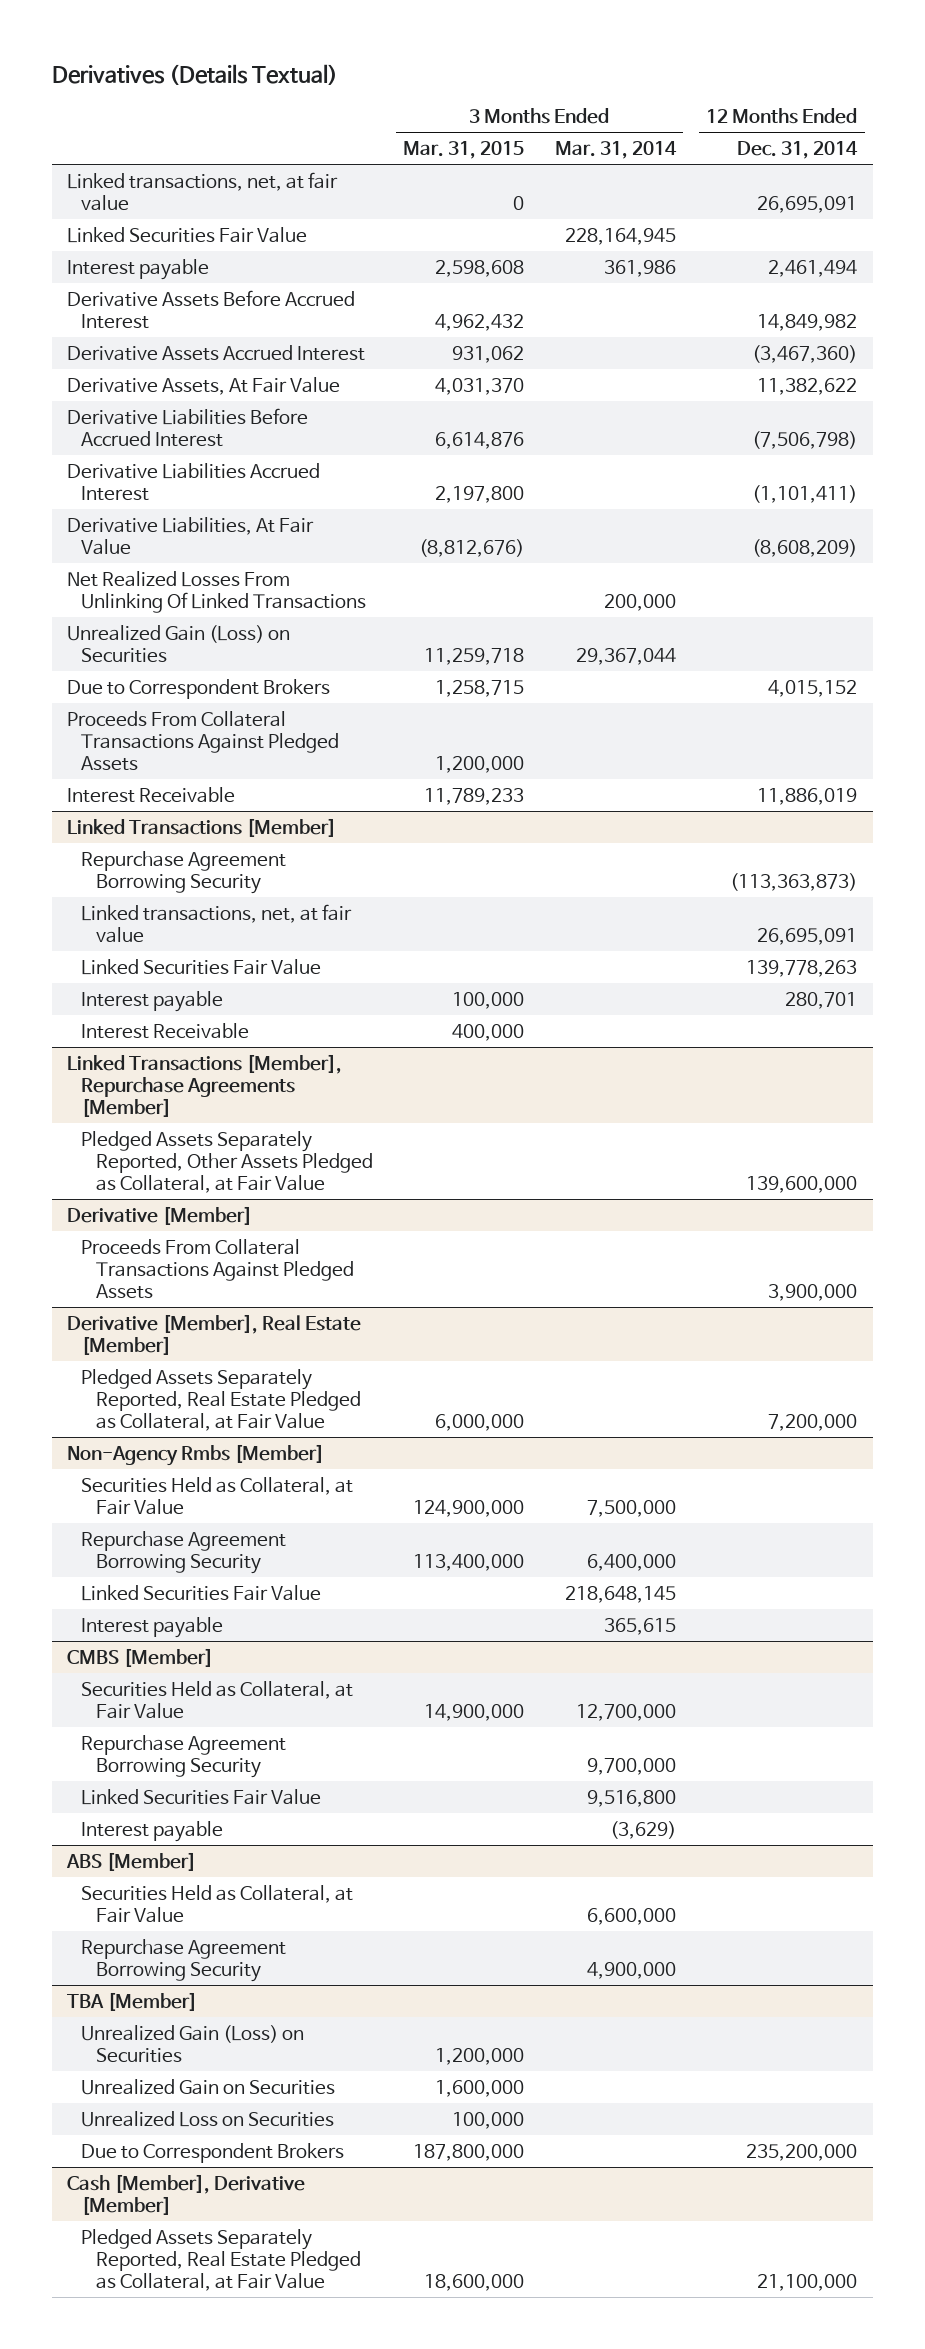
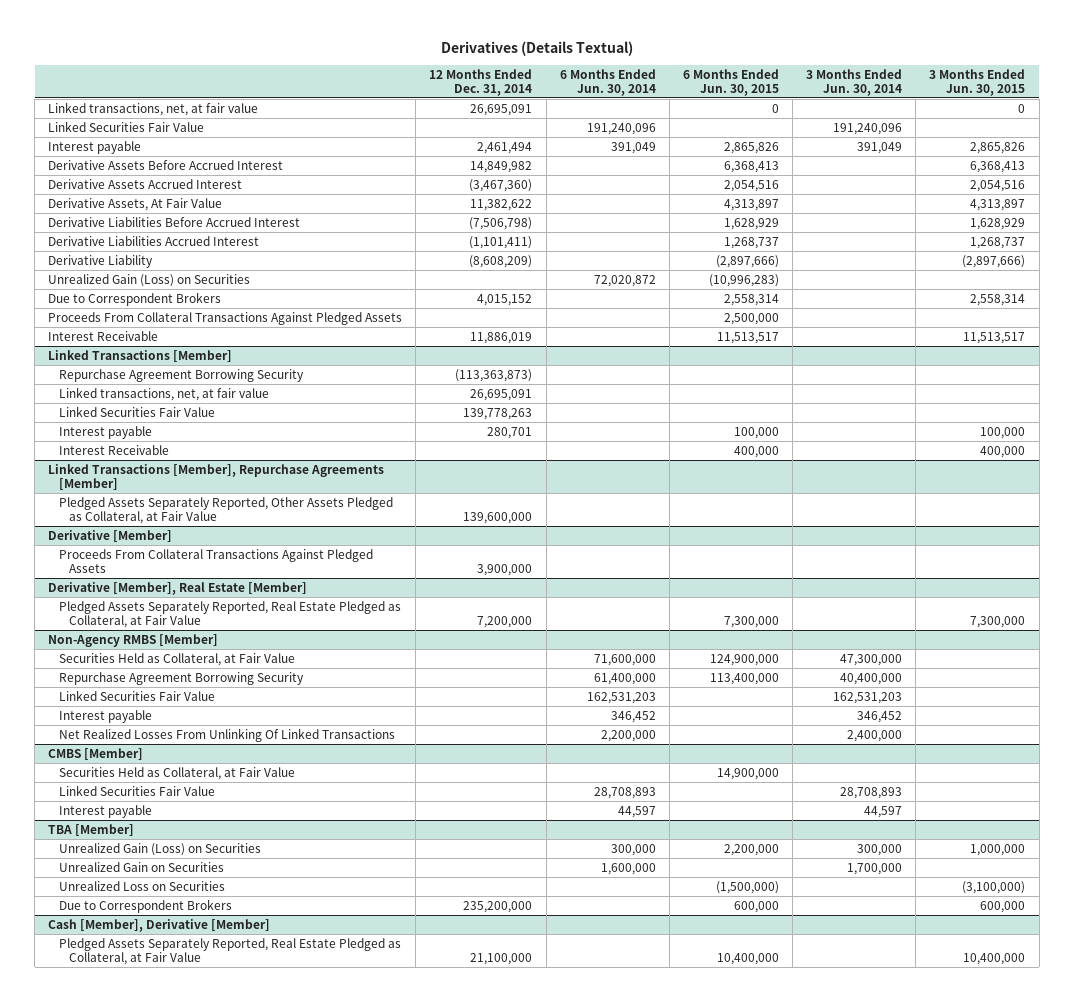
- | 3 Months Ended Mar. 31, 2015 | 3 Months Ended Mar. 31, 2014 | 12 Months Ended Dec. 31, 2014
+ | 12 Months Ended Dec. 31, 2014 | 6 Months Ended Jun. 30, 2014 | 6 Months Ended Jun. 30, 2015 | 3 Months Ended Jun. 30, 2014 | 3 Months Ended Jun. 30, 2015
- Derivative Liabilities, At Fair Value | (8,812,676) | | (8,608,209)
- Net Realized Losses From Unlinking Of Linked Transactions | | 200,000 |
+ Derivative Liability | (8,608,209) | | (2,897,666) | | (2,897,666)
- Non-Agency Rmbs [Member]
+ Non-Agency RMBS [Member]
+ Net Realized Losses From Unlinking Of Linked Transactions | | 2,200,000 | | 2,400,000 |
@ CMBS [Member]
- Repurchase Agreement Borrowing Security | | 9,700,000 |
- ABS [Member]
- Securities Held as Collateral, at Fair Value | | 6,600,000 |
- Repurchase Agreement Borrowing Security | | 4,900,000 |

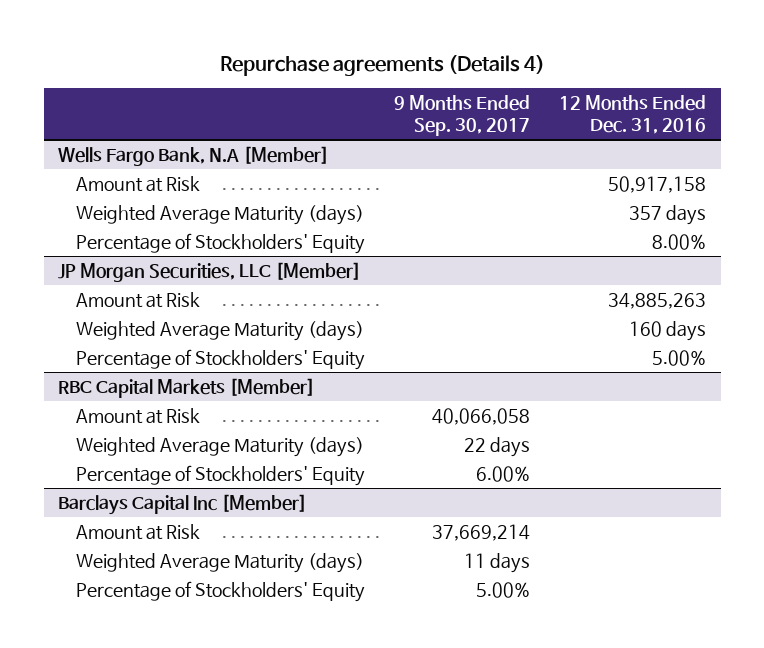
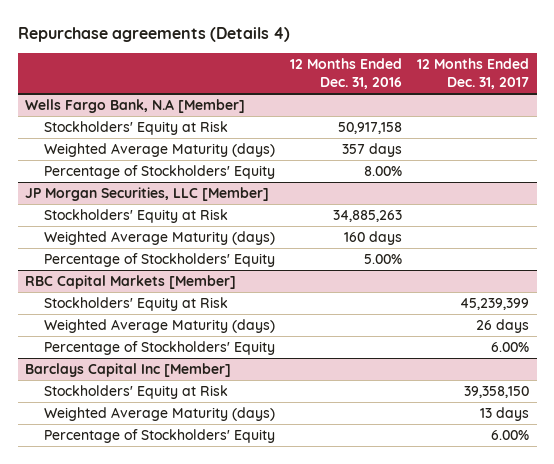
- | 9 Months Ended Sep. 30, 2017 | 12 Months Ended Dec. 31, 2016
+ | 12 Months Ended Dec. 31, 2016 | 12 Months Ended Dec. 31, 2017
@ Wells Fargo Bank, N.A [Member]
- Amount at Risk | | 50,917,158
+ Stockholders' Equity at Risk | 50,917,158 |
@ JP Morgan Securities, LLC [Member]
- Amount at Risk | | 34,885,263
+ Stockholders' Equity at Risk | 34,885,263 |
@ RBC Capital Markets [Member]
- Amount at Risk | 40,066,058 |
+ Stockholders' Equity at Risk | | 45,239,399
@ Barclays Capital Inc [Member]
- Amount at Risk | 37,669,214 |
+ Stockholders' Equity at Risk | | 39,358,150

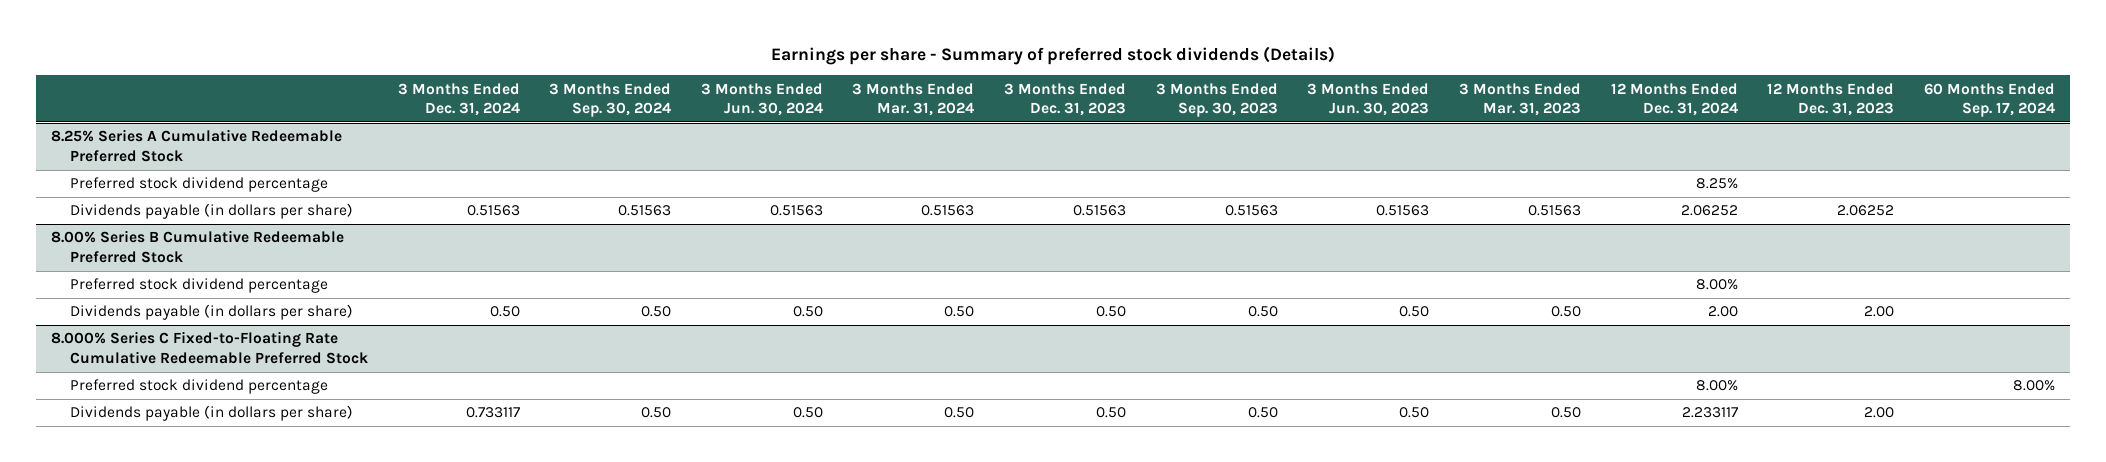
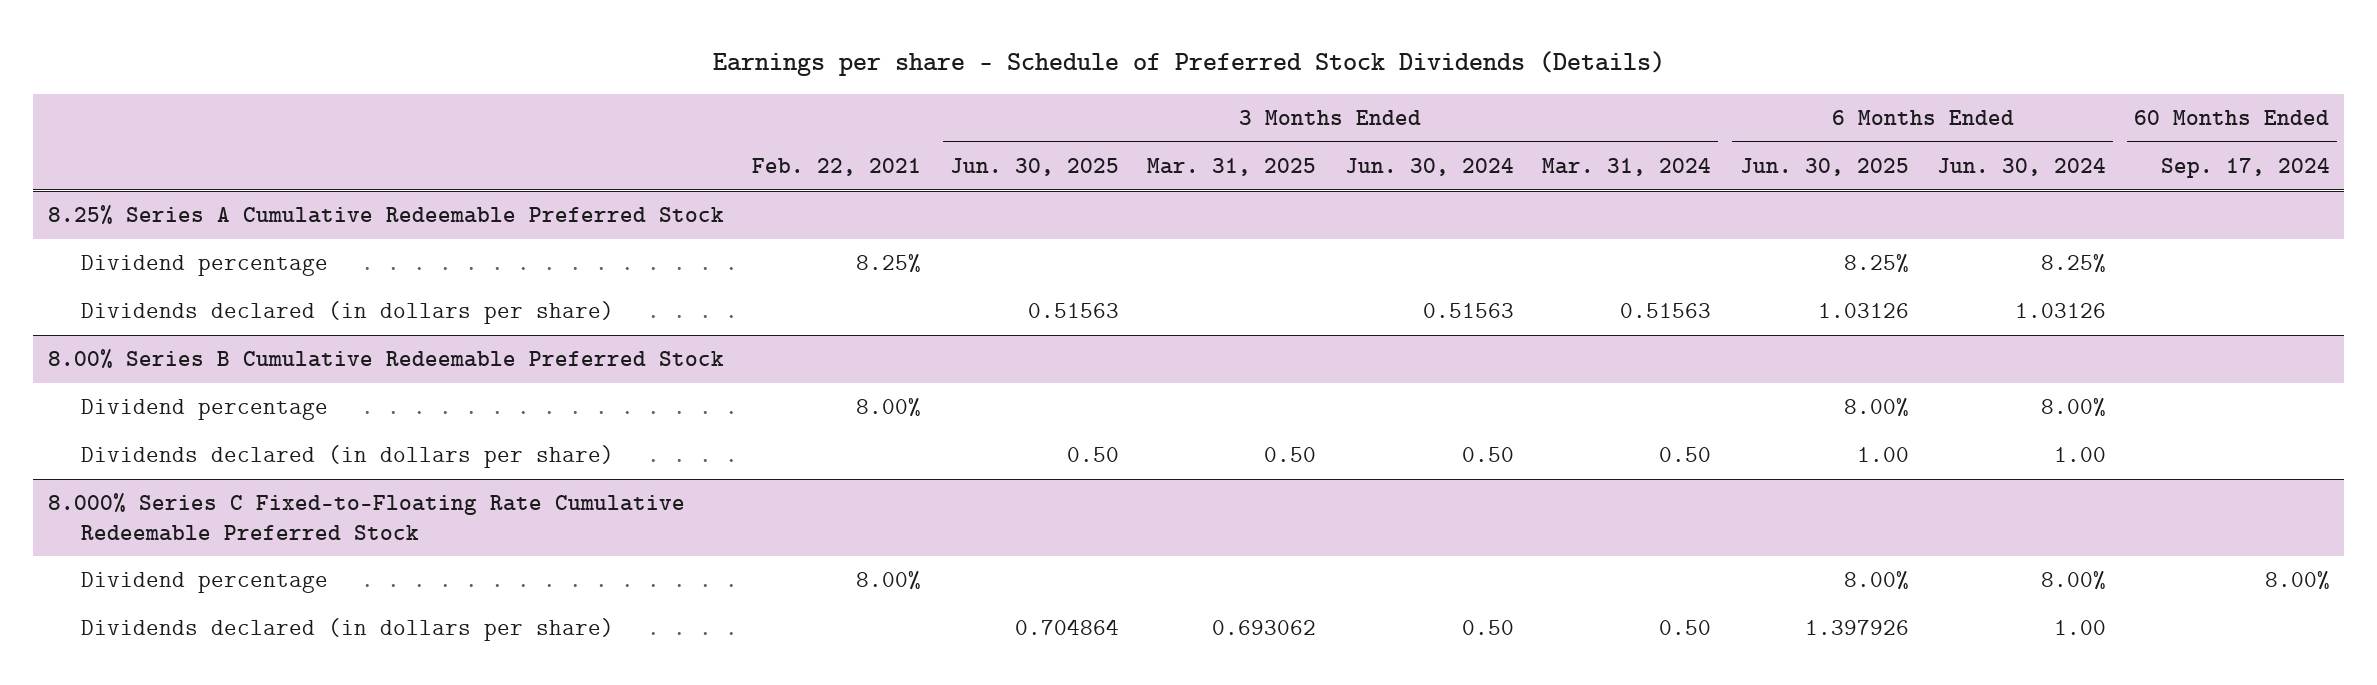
- Earnings per share - Summary of preferred stock dividends (Details)
+ Earnings per share - Schedule of Preferred Stock Dividends (Details)
- | 3 Months Ended Dec. 31, 2024 | 3 Months Ended Sep. 30, 2024 | 3 Months Ended Jun. 30, 2024 | 3 Months Ended Mar. 31, 2024 | 3 Months Ended Dec. 31, 2023 | 3 Months Ended Sep. 30, 2023 | 3 Months Ended Jun. 30, 2023 | 3 Months Ended Mar. 31, 2023 | 12 Months Ended Dec. 31, 2024 | 12 Months Ended Dec. 31, 2023 | 60 Months Ended Sep. 17, 2024
+ | Feb. 22, 2021 | 3 Months Ended Jun. 30, 2025 | 3 Months Ended Mar. 31, 2025 | 3 Months Ended Jun. 30, 2024 | 3 Months Ended Mar. 31, 2024 | 6 Months Ended Jun. 30, 2025 | 6 Months Ended Jun. 30, 2024 | 60 Months Ended Sep. 17, 2024
@ 8.25% Series A Cumulative Redeemable Preferred Stock
- Preferred stock dividend percentage | | | | | | | | | 8.25% | |
- Dividends payable (in dollars per share) | 0.51563 | 0.51563 | 0.51563 | 0.51563 | 0.51563 | 0.51563 | 0.51563 | 0.51563 | 2.06252 | 2.06252 |
+ Dividend percentage | 8.25% | | | | | 8.25% | 8.25% |
+ Dividends declared (in dollars per share) | | 0.51563 | | 0.51563 | 0.51563 | 1.03126 | 1.03126 |
@ 8.00% Series B Cumulative Redeemable Preferred Stock
- Preferred stock dividend percentage | | | | | | | | | 8.00% | |
- Dividends payable (in dollars per share) | 0.50 | 0.50 | 0.50 | 0.50 | 0.50 | 0.50 | 0.50 | 0.50 | 2.00 | 2.00 |
+ Dividend percentage | 8.00% | | | | | 8.00% | 8.00% |
+ Dividends declared (in dollars per share) | | 0.50 | 0.50 | 0.50 | 0.50 | 1.00 | 1.00 |
@ 8.000% Series C Fixed-to-Floating Rate Cumulative Redeemable Preferred Stock
- Preferred stock dividend percentage | | | | | | | | | 8.00% | | 8.00%
- Dividends payable (in dollars per share) | 0.733117 | 0.50 | 0.50 | 0.50 | 0.50 | 0.50 | 0.50 | 0.50 | 2.233117 | 2.00 |
+ Dividend percentage | 8.00% | | | | | 8.00% | 8.00% | 8.00%
+ Dividends declared (in dollars per share) | | 0.704864 | 0.693062 | 0.50 | 0.50 | 1.397926 | 1.00 |

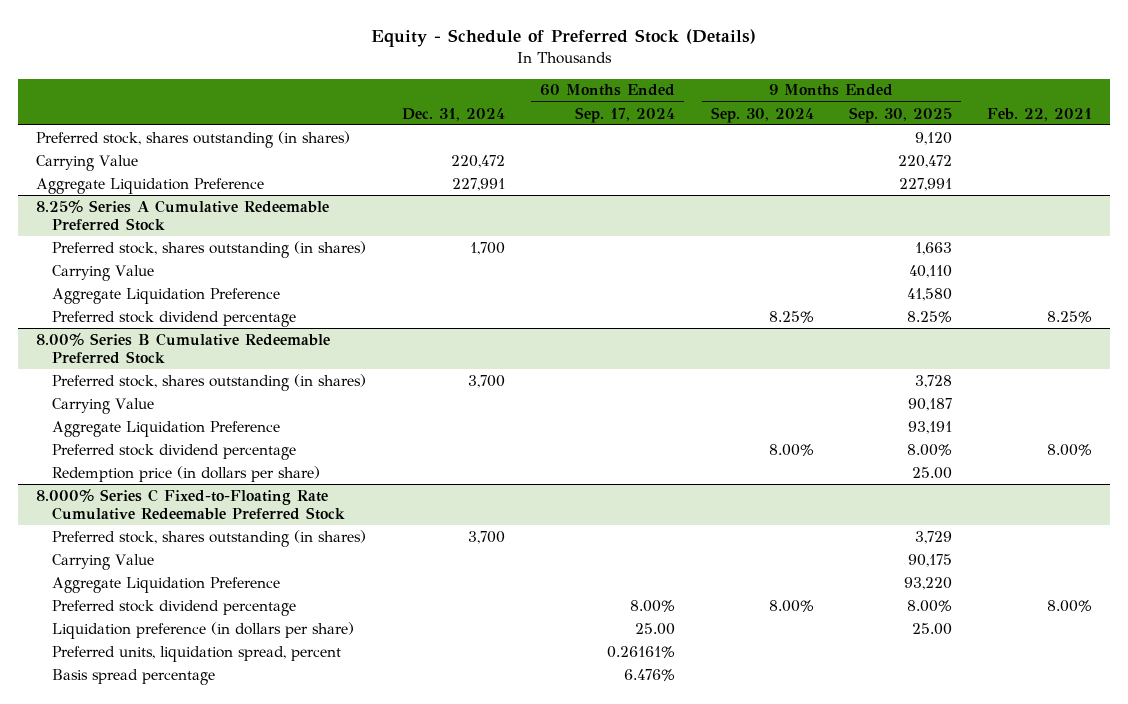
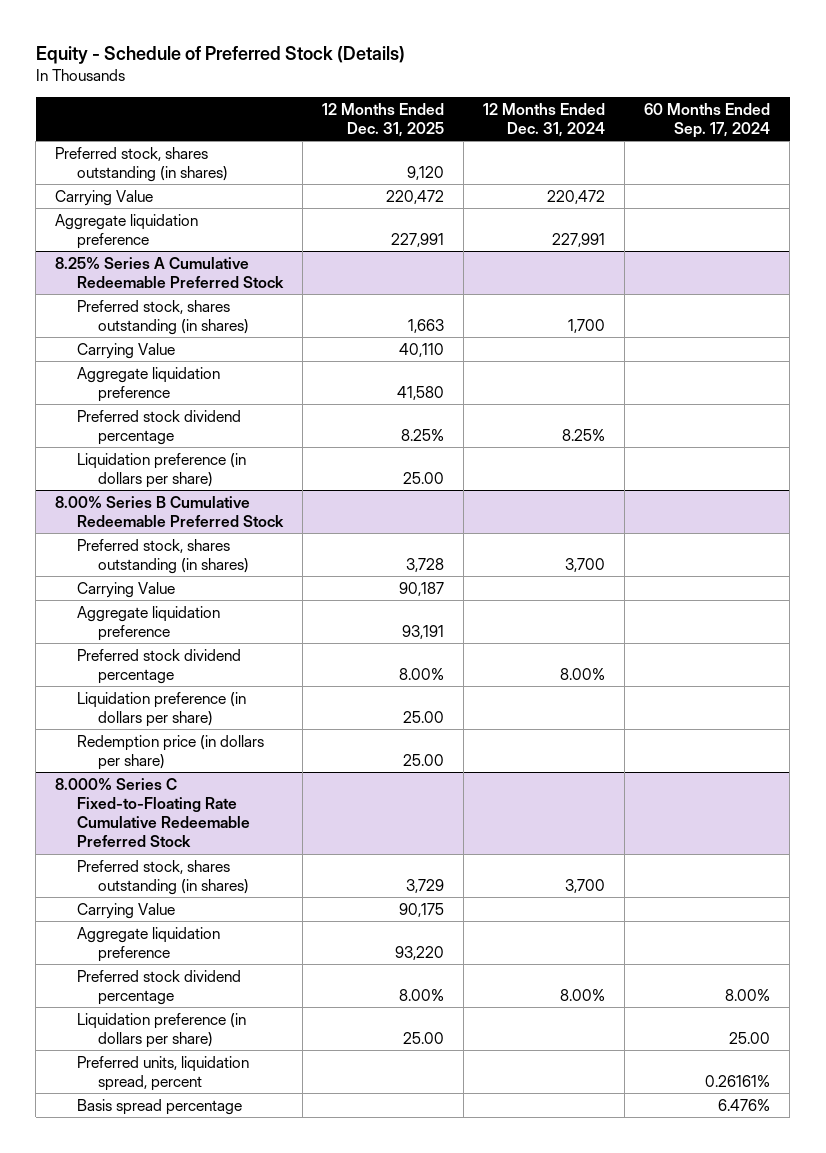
- | Dec. 31, 2024 | 60 Months Ended Sep. 17, 2024 | 9 Months Ended Sep. 30, 2024 | 9 Months Ended Sep. 30, 2025 | Feb. 22, 2021
+ | 12 Months Ended Dec. 31, 2025 | 12 Months Ended Dec. 31, 2024 | 60 Months Ended Sep. 17, 2024
- Aggregate Liquidation Preference | 227,991 | | | 227,991 |
+ Aggregate liquidation preference | 227,991 | 227,991 |
@ 8.25% Series A Cumulative Redeemable Preferred Stock
- Aggregate Liquidation Preference | | | | 41,580 |
+ Aggregate liquidation preference | 41,580 | |
+ Liquidation preference (in dollars per share) | 25.00 | |
@ 8.00% Series B Cumulative Redeemable Preferred Stock
- Aggregate Liquidation Preference | | | | 93,191 |
+ Aggregate liquidation preference | 93,191 | |
+ Liquidation preference (in dollars per share) | 25.00 | |
@ 8.000% Series C Fixed-to-Floating Rate Cumulative Redeemable Preferred Stock
- Aggregate Liquidation Preference | | | | 93,220 |
+ Aggregate liquidation preference | 93,220 | |

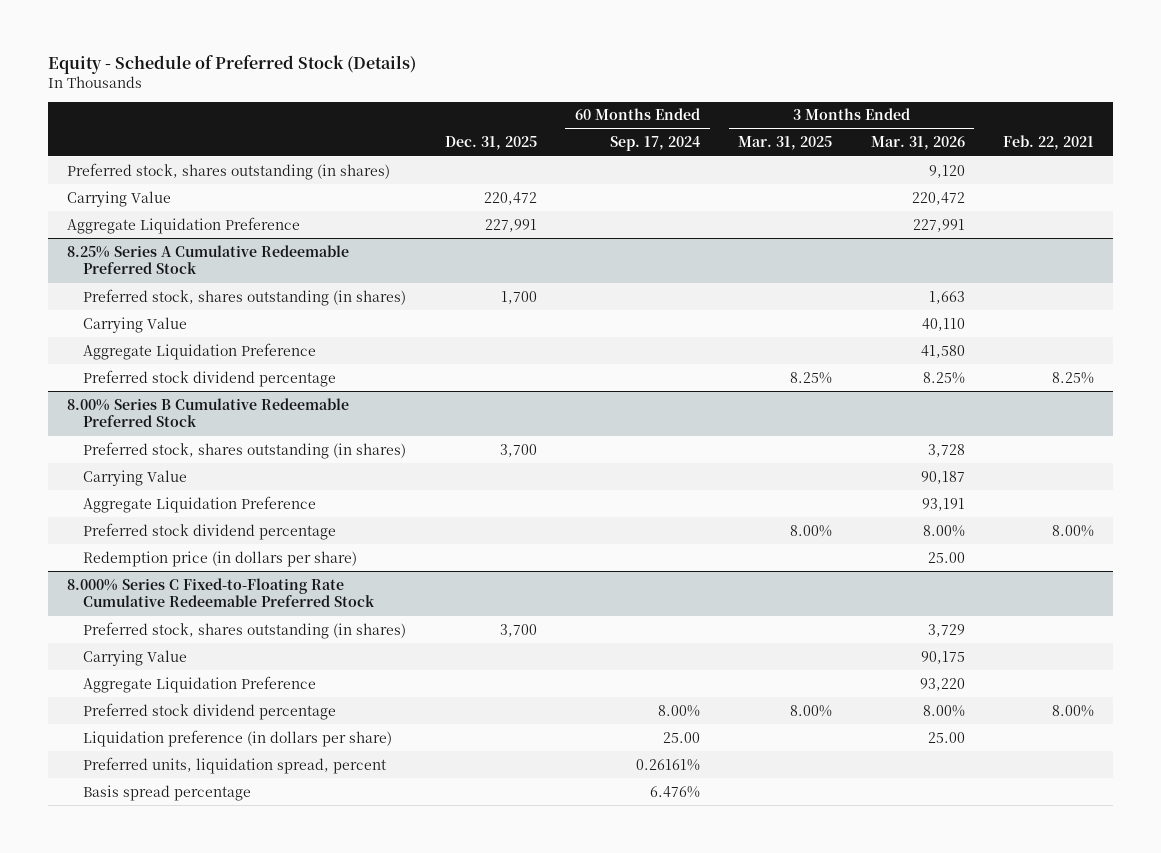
- | 12 Months Ended Dec. 31, 2025 | 12 Months Ended Dec. 31, 2024 | 60 Months Ended Sep. 17, 2024
+ | Dec. 31, 2025 | 60 Months Ended Sep. 17, 2024 | 3 Months Ended Mar. 31, 2025 | 3 Months Ended Mar. 31, 2026 | Feb. 22, 2021
- Aggregate liquidation preference | 227,991 | 227,991 |
+ Aggregate Liquidation Preference | 227,991 | | | 227,991 |
@ 8.25% Series A Cumulative Redeemable Preferred Stock
- Aggregate liquidation preference | 41,580 | |
+ Aggregate Liquidation Preference | | | | 41,580 |
- Liquidation preference (in dollars per share) | 25.00 | |
@ 8.00% Series B Cumulative Redeemable Preferred Stock
- Aggregate liquidation preference | 93,191 | |
+ Aggregate Liquidation Preference | | | | 93,191 |
- Liquidation preference (in dollars per share) | 25.00 | |
@ 8.000% Series C Fixed-to-Floating Rate Cumulative Redeemable Preferred Stock
- Aggregate liquidation preference | 93,220 | |
+ Aggregate Liquidation Preference | | | | 93,220 |

